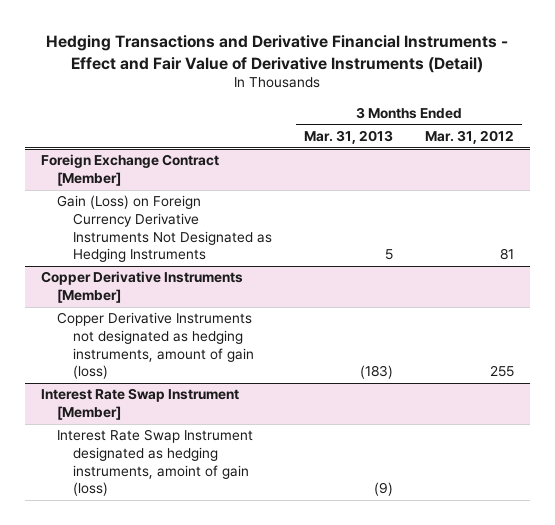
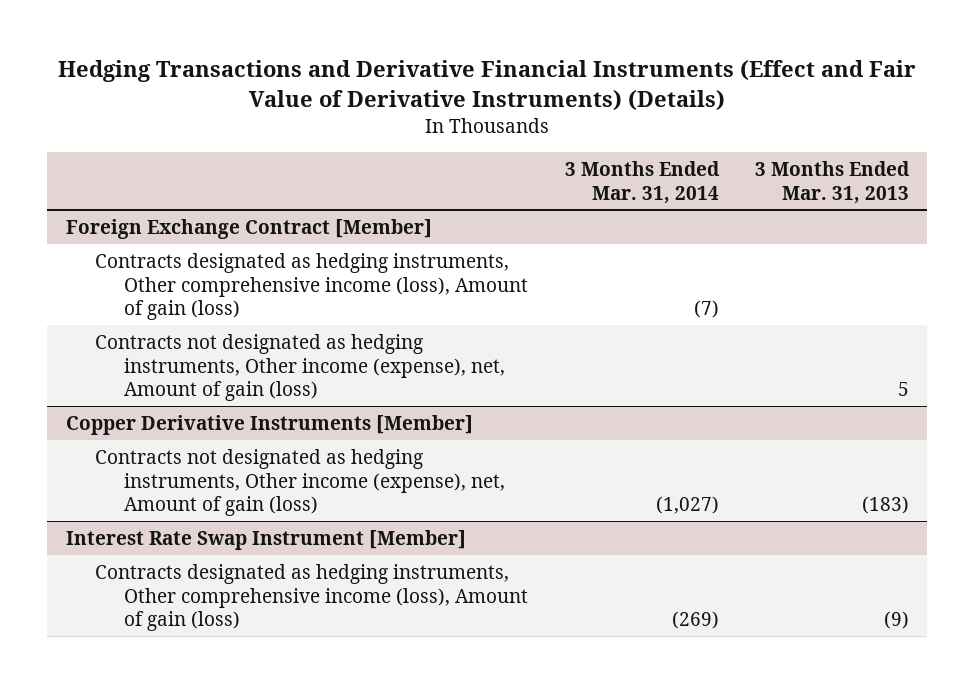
- Hedging Transactions and Derivative Financial Instruments - Effect and Fair Value of Derivative Instruments (Detail)
+ Hedging Transactions and Derivative Financial Instruments (Effect and Fair Value of Derivative Instruments) (Details)
- | 3 Months Ended Mar. 31, 2013 | 3 Months Ended Mar. 31, 2012
+ | 3 Months Ended Mar. 31, 2014 | 3 Months Ended Mar. 31, 2013
@ Foreign Exchange Contract [Member]
- Gain (Loss) on Foreign Currency Derivative Instruments Not Designated as Hedging Instruments | 5 | 81
+ Contracts designated as hedging instruments, Other comprehensive income (loss), Amount of gain (loss) | (7) |
+ Contracts not designated as hedging instruments, Other income (expense), net, Amount of gain (loss) | | 5
@ Copper Derivative Instruments [Member]
- Copper Derivative Instruments not designated as hedging instruments, amount of gain (loss) | (183) | 255
+ Contracts not designated as hedging instruments, Other income (expense), net, Amount of gain (loss) | (1,027) | (183)
@ Interest Rate Swap Instrument [Member]
- Interest Rate Swap Instrument designated as hedging instruments, amoint of gain (loss) | (9) |
+ Contracts designated as hedging instruments, Other comprehensive income (loss), Amount of gain (loss) | (269) | (9)

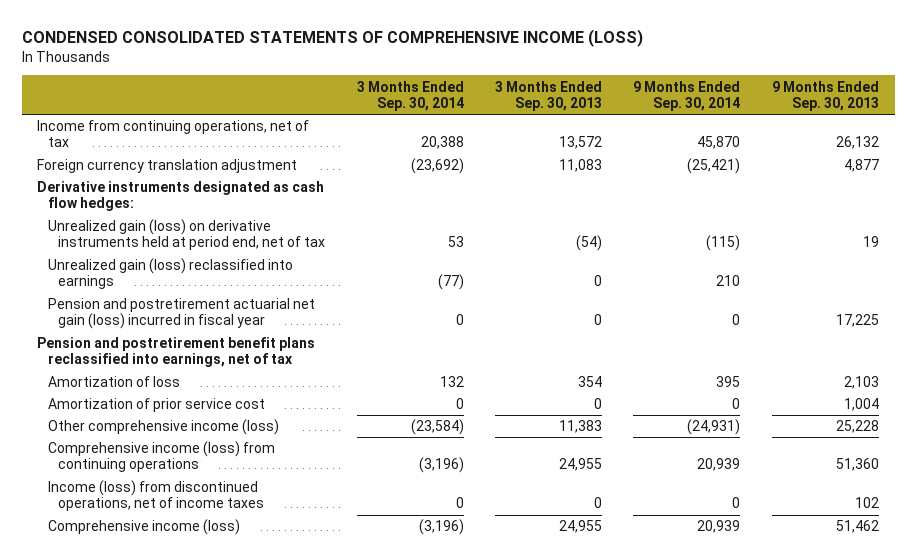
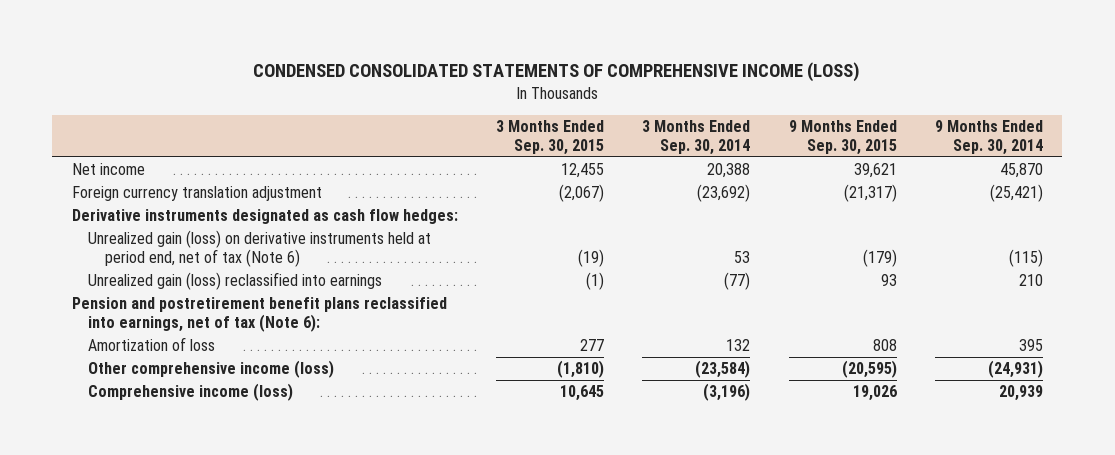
- | 3 Months Ended Sep. 30, 2014 | 3 Months Ended Sep. 30, 2013 | 9 Months Ended Sep. 30, 2014 | 9 Months Ended Sep. 30, 2013
+ | 3 Months Ended Sep. 30, 2015 | 3 Months Ended Sep. 30, 2014 | 9 Months Ended Sep. 30, 2015 | 9 Months Ended Sep. 30, 2014
- Income from continuing operations, net of tax | 20,388 | 13,572 | 45,870 | 26,132
+ Net income | 12,455 | 20,388 | 39,621 | 45,870
- Unrealized gain (loss) on derivative instruments held at period end, net of tax | 53 | (54) | (115) | 19
+ Unrealized gain (loss) on derivative instruments held at period end, net of tax (Note 6) | (19) | 53 | (179) | (115)
- Pension and postretirement actuarial net gain (loss) incurred in fiscal year | 0 | 0 | 0 | 17,225
- Pension and postretirement benefit plans reclassified into earnings, net of tax
+ Pension and postretirement benefit plans reclassified into earnings, net of tax (Note 6):
- Amortization of prior service cost | 0 | 0 | 0 | 1,004
- Comprehensive income (loss) from continuing operations | (3,196) | 24,955 | 20,939 | 51,360
- Income (loss) from discontinued operations, net of income taxes | 0 | 0 | 0 | 102

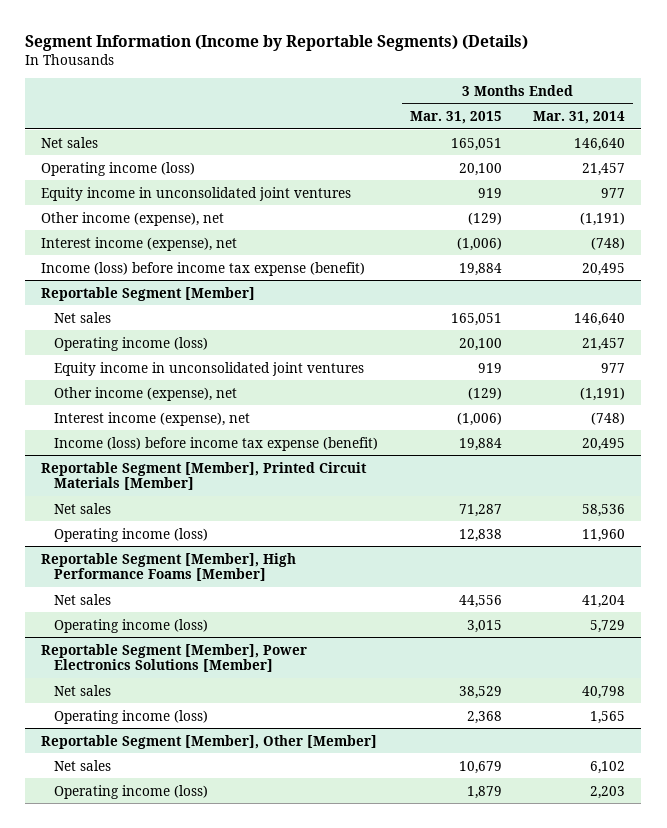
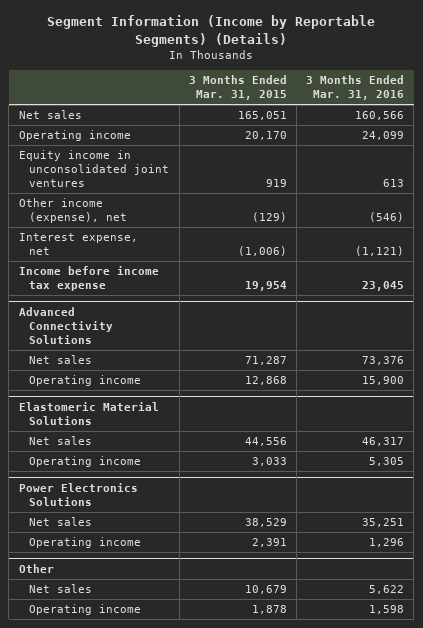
- | 3 Months Ended Mar. 31, 2015 | 3 Months Ended Mar. 31, 2014
+ | 3 Months Ended Mar. 31, 2015 | 3 Months Ended Mar. 31, 2016
- Operating income (loss) | 20,100 | 21,457
- Equity income in unconsolidated joint ventures | 919 | 977
- Other income (expense), net | (129) | (1,191)
- Interest income (expense), net | (1,006) | (748)
- Income (loss) before income tax expense (benefit) | 19,884 | 20,495
- Reportable Segment [Member]
- Net sales | 165,051 | 146,640
- Operating income (loss) | 20,100 | 21,457
+ Operating income | 20,170 | 24,099
- Interest income (expense), net | (1,006) | (748)
- Income (loss) before income tax expense (benefit) | 19,884 | 20,495
- Reportable Segment [Member], Printed Circuit Materials [Member]
+ Interest expense, net | (1,006) | (1,121)
+ Income before income tax expense | 19,954 | 23,045
+ Advanced Connectivity Solutions
- Operating income (loss) | 12,838 | 11,960
- Reportable Segment [Member], High Performance Foams [Member]
+ Operating income | 12,868 | 15,900
+ Elastomeric Material Solutions
- Operating income (loss) | 3,015 | 5,729
- Reportable Segment [Member], Power Electronics Solutions [Member]
+ Operating income | 3,033 | 5,305
+ Power Electronics Solutions
- Operating income (loss) | 2,368 | 1,565
- Reportable Segment [Member], Other [Member]
+ Operating income | 2,391 | 1,296
+ Other
- Operating income (loss) | 1,879 | 2,203
+ Operating income | 1,878 | 1,598

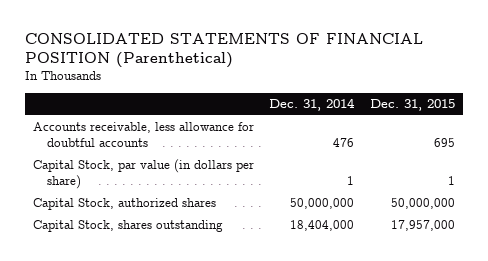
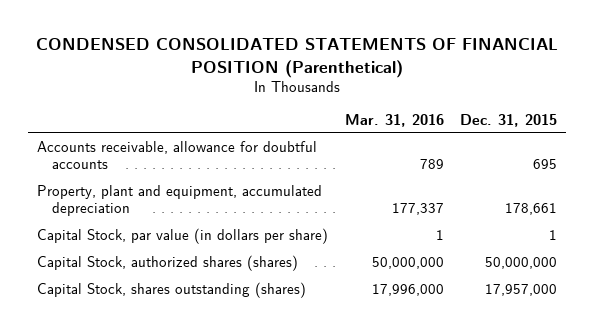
- CONSOLIDATED STATEMENTS OF FINANCIAL POSITION (Parenthetical)
+ CONDENSED CONSOLIDATED STATEMENTS OF FINANCIAL POSITION (Parenthetical)
- | Dec. 31, 2014 | Dec. 31, 2015
+ | Mar. 31, 2016 | Dec. 31, 2015
- Accounts receivable, less allowance for doubtful accounts | 476 | 695
+ Accounts receivable, allowance for doubtful accounts | 789 | 695
+ Property, plant and equipment, accumulated depreciation | 177,337 | 178,661
- Capital Stock, authorized shares | 50,000,000 | 50,000,000
- Capital Stock, shares outstanding | 18,404,000 | 17,957,000
+ Capital Stock, authorized shares (shares) | 50,000,000 | 50,000,000
+ Capital Stock, shares outstanding (shares) | 17,996,000 | 17,957,000

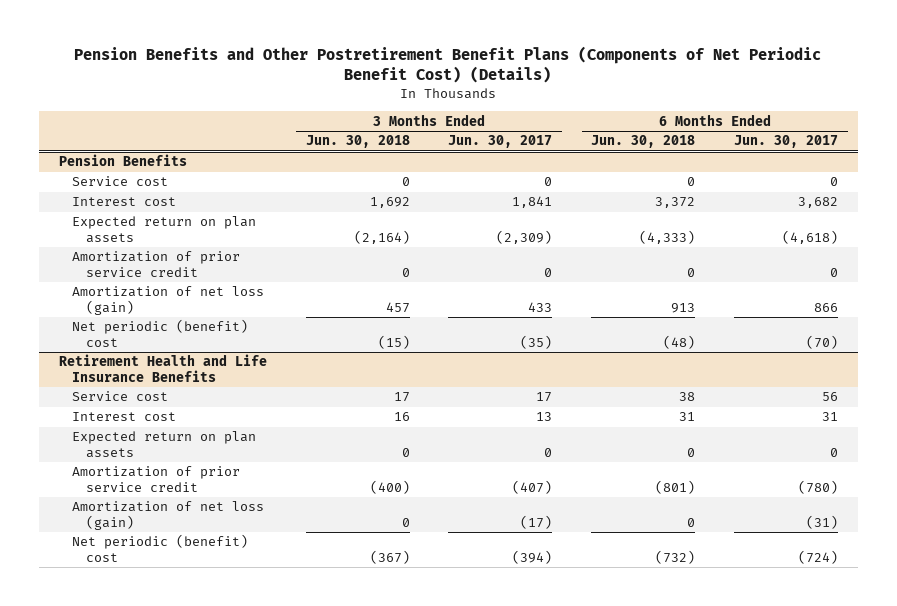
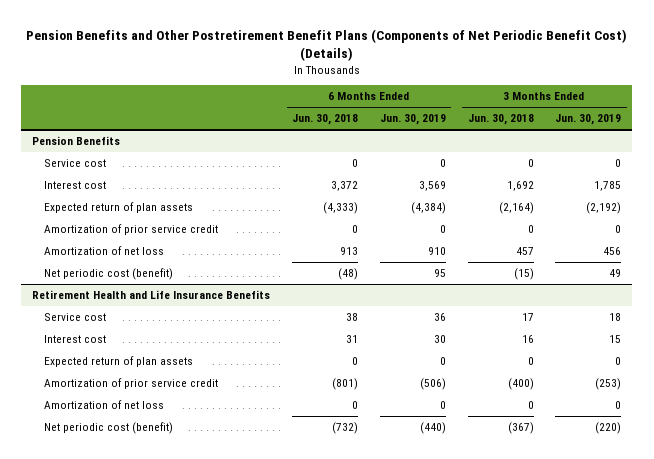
- | 3 Months Ended Jun. 30, 2018 | 3 Months Ended Jun. 30, 2017 | 6 Months Ended Jun. 30, 2018 | 6 Months Ended Jun. 30, 2017
+ | 6 Months Ended Jun. 30, 2018 | 6 Months Ended Jun. 30, 2019 | 3 Months Ended Jun. 30, 2018 | 3 Months Ended Jun. 30, 2019
@ Pension Benefits
- Expected return on plan assets | (2,164) | (2,309) | (4,333) | (4,618)
+ Expected return of plan assets | (4,333) | (4,384) | (2,164) | (2,192)
- Amortization of net loss (gain) | 457 | 433 | 913 | 866
- Net periodic (benefit) cost | (15) | (35) | (48) | (70)
+ Amortization of net loss | 913 | 910 | 457 | 456
+ Net periodic cost (benefit) | (48) | 95 | (15) | 49
@ Retirement Health and Life Insurance Benefits
- Expected return on plan assets | 0 | 0 | 0 | 0
+ Expected return of plan assets | 0 | 0 | 0 | 0
- Amortization of net loss (gain) | 0 | (17) | 0 | (31)
- Net periodic (benefit) cost | (367) | (394) | (732) | (724)
+ Amortization of net loss | 0 | 0 | 0 | 0
+ Net periodic cost (benefit) | (732) | (440) | (367) | (220)

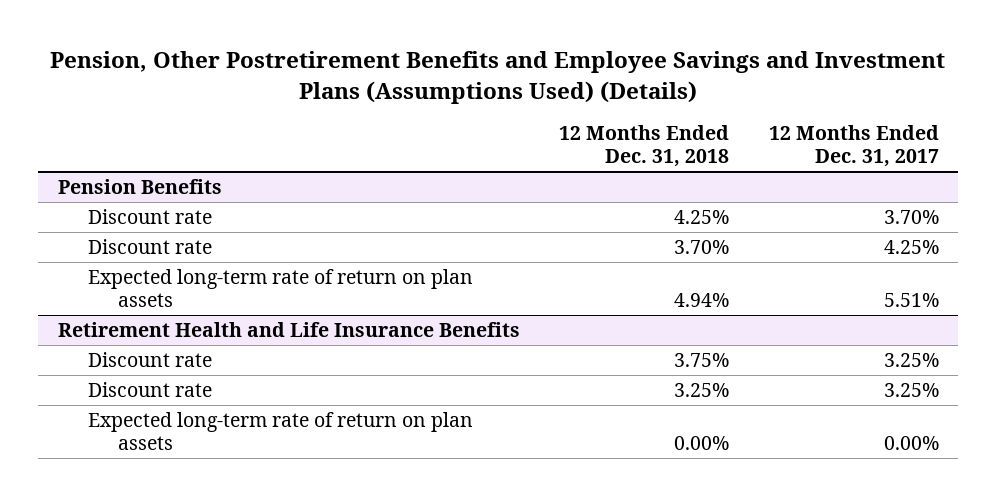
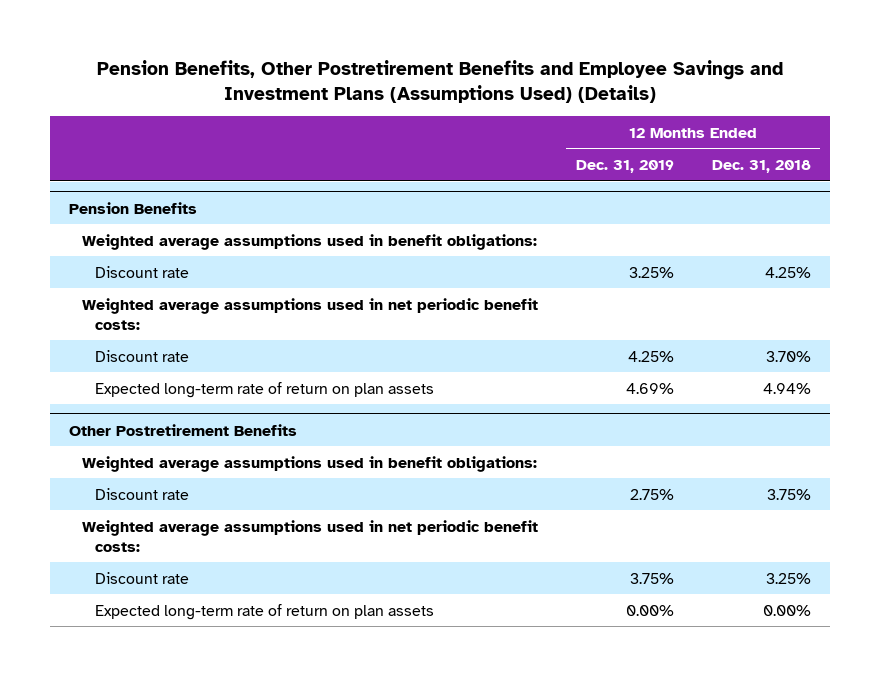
- Pension, Other Postretirement Benefits and Employee Savings and Investment Plans (Assumptions Used) (Details)
+ Pension Benefits, Other Postretirement Benefits and Employee Savings and Investment Plans (Assumptions Used) (Details)
- | 12 Months Ended Dec. 31, 2018 | 12 Months Ended Dec. 31, 2017
+ | 12 Months Ended Dec. 31, 2019 | 12 Months Ended Dec. 31, 2018
@ Pension Benefits
+ Weighted average assumptions used in benefit obligations:
+ Weighted average assumptions used in net periodic benefit costs:
- Retirement Health and Life Insurance Benefits
+ Other Postretirement Benefits
+ Weighted average assumptions used in benefit obligations:
+ Weighted average assumptions used in net periodic benefit costs:

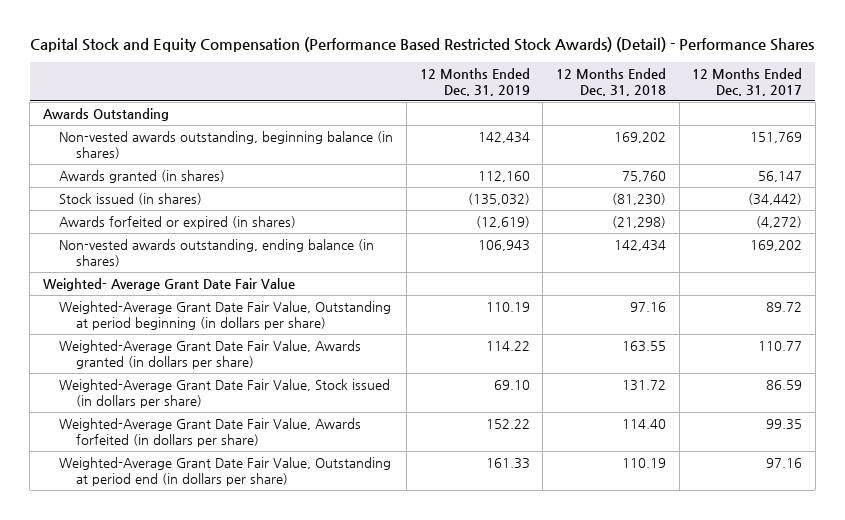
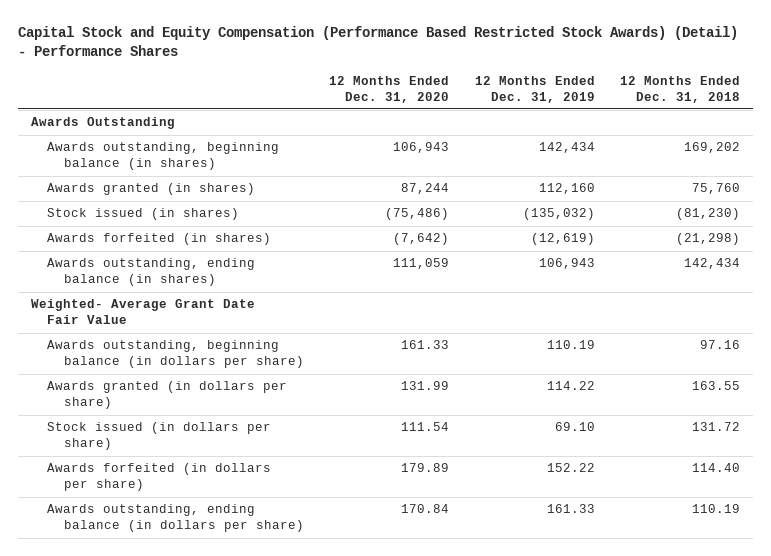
- | 12 Months Ended Dec. 31, 2019 | 12 Months Ended Dec. 31, 2018 | 12 Months Ended Dec. 31, 2017
+ | 12 Months Ended Dec. 31, 2020 | 12 Months Ended Dec. 31, 2019 | 12 Months Ended Dec. 31, 2018
- Non-vested awards outstanding, beginning balance (in shares) | 142,434 | 169,202 | 151,769
+ Awards outstanding, beginning balance (in shares) | 106,943 | 142,434 | 169,202
- Awards forfeited or expired (in shares) | (12,619) | (21,298) | (4,272)
- Non-vested awards outstanding, ending balance (in shares) | 106,943 | 142,434 | 169,202
+ Awards forfeited (in shares) | (7,642) | (12,619) | (21,298)
+ Awards outstanding, ending balance (in shares) | 111,059 | 106,943 | 142,434
- Weighted-Average Grant Date Fair Value, Outstanding at period beginning (in dollars per share) | 110.19 | 97.16 | 89.72
- Weighted-Average Grant Date Fair Value, Awards granted (in dollars per share) | 114.22 | 163.55 | 110.77
- Weighted-Average Grant Date Fair Value, Stock issued (in dollars per share) | 69.10 | 131.72 | 86.59
- Weighted-Average Grant Date Fair Value, Awards forfeited (in dollars per share) | 152.22 | 114.40 | 99.35
- Weighted-Average Grant Date Fair Value, Outstanding at period end (in dollars per share) | 161.33 | 110.19 | 97.16
+ Awards outstanding, beginning balance (in dollars per share) | 161.33 | 110.19 | 97.16
+ Awards granted (in dollars per share) | 131.99 | 114.22 | 163.55
+ Stock issued (in dollars per share) | 111.54 | 69.10 | 131.72
+ Awards forfeited (in dollars per share) | 179.89 | 152.22 | 114.40
+ Awards outstanding, ending balance (in dollars per share) | 170.84 | 161.33 | 110.19

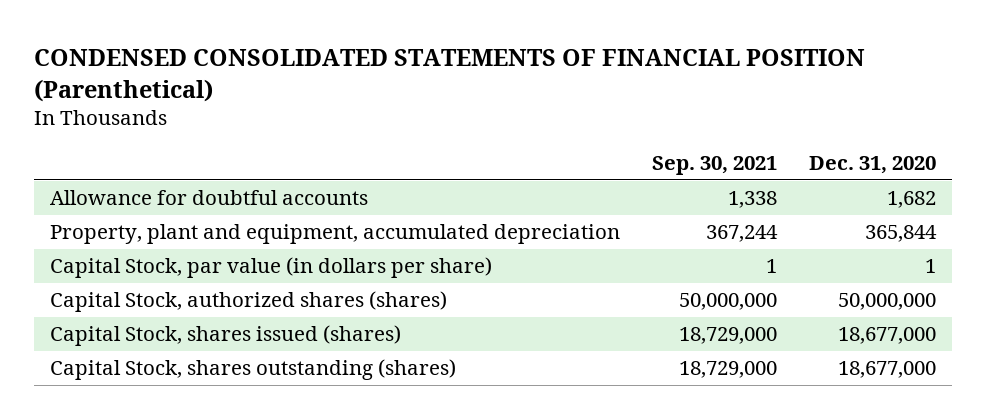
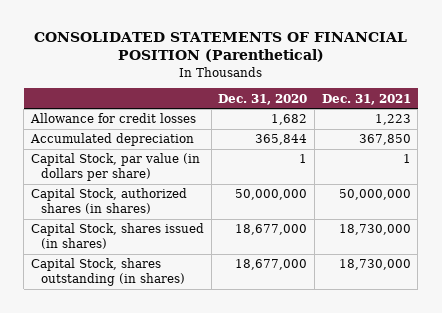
- CONDENSED CONSOLIDATED STATEMENTS OF FINANCIAL POSITION (Parenthetical)
+ CONSOLIDATED STATEMENTS OF FINANCIAL POSITION (Parenthetical)
- | Sep. 30, 2021 | Dec. 31, 2020
+ | Dec. 31, 2020 | Dec. 31, 2021
- Allowance for doubtful accounts | 1,338 | 1,682
- Property, plant and equipment, accumulated depreciation | 367,244 | 365,844
+ Allowance for credit losses | 1,682 | 1,223
+ Accumulated depreciation | 365,844 | 367,850
- Capital Stock, authorized shares (shares) | 50,000,000 | 50,000,000
- Capital Stock, shares issued (shares) | 18,729,000 | 18,677,000
- Capital Stock, shares outstanding (shares) | 18,729,000 | 18,677,000
+ Capital Stock, authorized shares (in shares) | 50,000,000 | 50,000,000
+ Capital Stock, shares issued (in shares) | 18,677,000 | 18,730,000
+ Capital Stock, shares outstanding (in shares) | 18,677,000 | 18,730,000

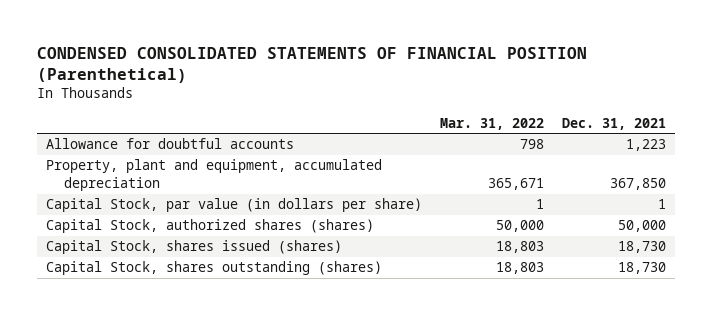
- CONSOLIDATED STATEMENTS OF FINANCIAL POSITION (Parenthetical)
+ CONDENSED CONSOLIDATED STATEMENTS OF FINANCIAL POSITION (Parenthetical)
- | Dec. 31, 2020 | Dec. 31, 2021
+ | Mar. 31, 2022 | Dec. 31, 2021
- Allowance for credit losses | 1,682 | 1,223
- Accumulated depreciation | 365,844 | 367,850
+ Allowance for doubtful accounts | 798 | 1,223
+ Property, plant and equipment, accumulated depreciation | 365,671 | 367,850
- Capital Stock, authorized shares (in shares) | 50,000,000 | 50,000,000
- Capital Stock, shares issued (in shares) | 18,677,000 | 18,730,000
- Capital Stock, shares outstanding (in shares) | 18,677,000 | 18,730,000
+ Capital Stock, authorized shares (shares) | 50,000 | 50,000
+ Capital Stock, shares issued (shares) | 18,803 | 18,730
+ Capital Stock, shares outstanding (shares) | 18,803 | 18,730

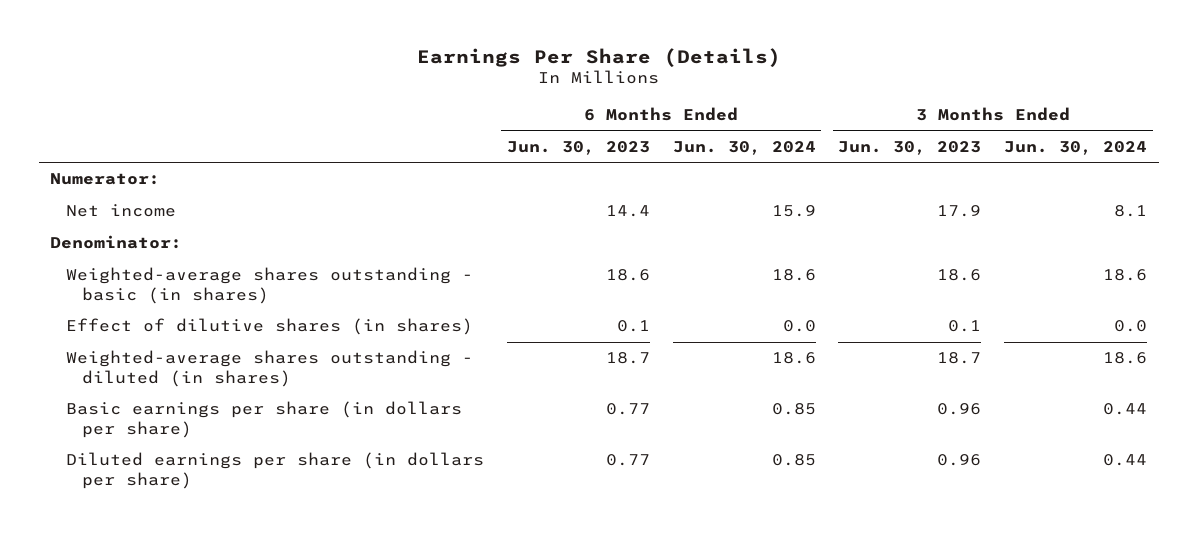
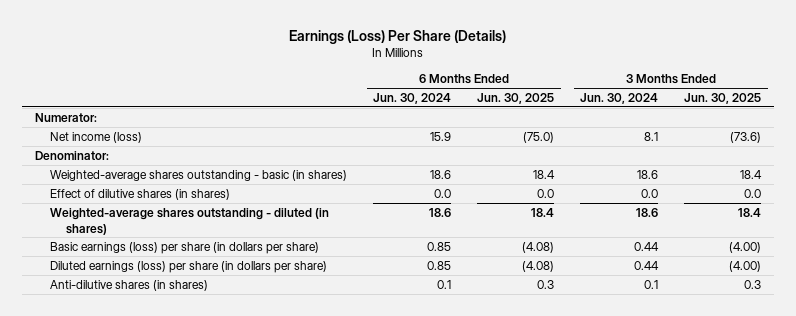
- Earnings Per Share (Details)
+ Earnings (Loss) Per Share (Details)
- | 6 Months Ended Jun. 30, 2023 | 6 Months Ended Jun. 30, 2024 | 3 Months Ended Jun. 30, 2023 | 3 Months Ended Jun. 30, 2024
+ | 6 Months Ended Jun. 30, 2024 | 6 Months Ended Jun. 30, 2025 | 3 Months Ended Jun. 30, 2024 | 3 Months Ended Jun. 30, 2025
- Net income | 14.4 | 15.9 | 17.9 | 8.1
+ Net income (loss) | 15.9 | (75.0) | 8.1 | (73.6)
- Basic earnings per share (in dollars per share) | 0.77 | 0.85 | 0.96 | 0.44
- Diluted earnings per share (in dollars per share) | 0.77 | 0.85 | 0.96 | 0.44
+ Basic earnings (loss) per share (in dollars per share) | 0.85 | (4.08) | 0.44 | (4.00)
+ Diluted earnings (loss) per share (in dollars per share) | 0.85 | (4.08) | 0.44 | (4.00)
+ Anti-dilutive shares (in shares) | 0.1 | 0.3 | 0.1 | 0.3

